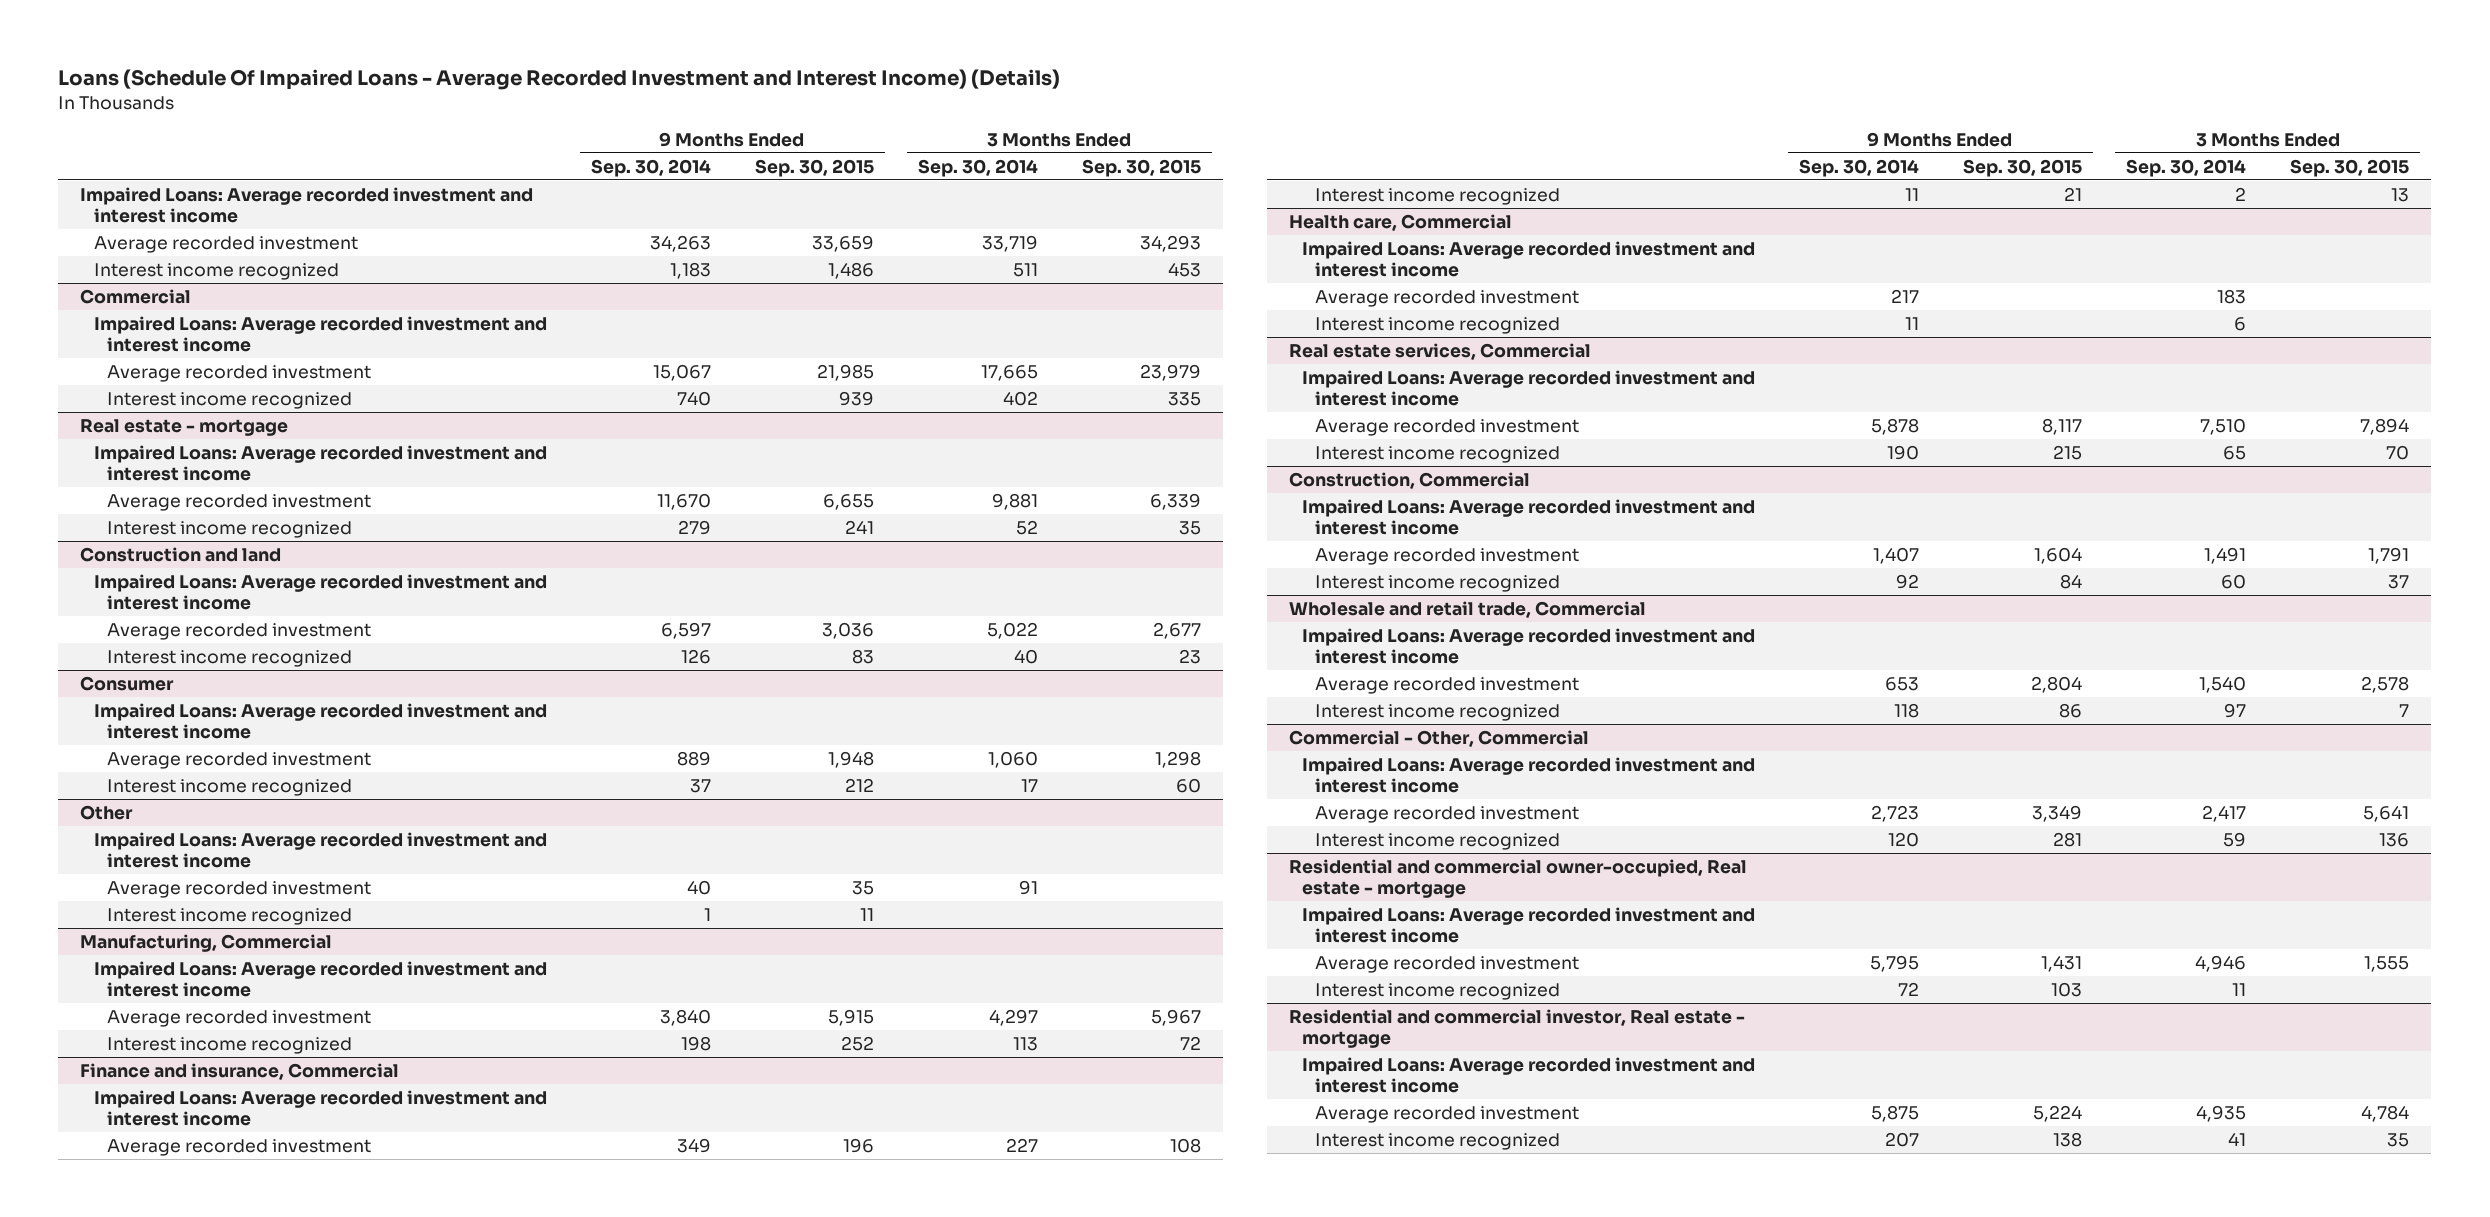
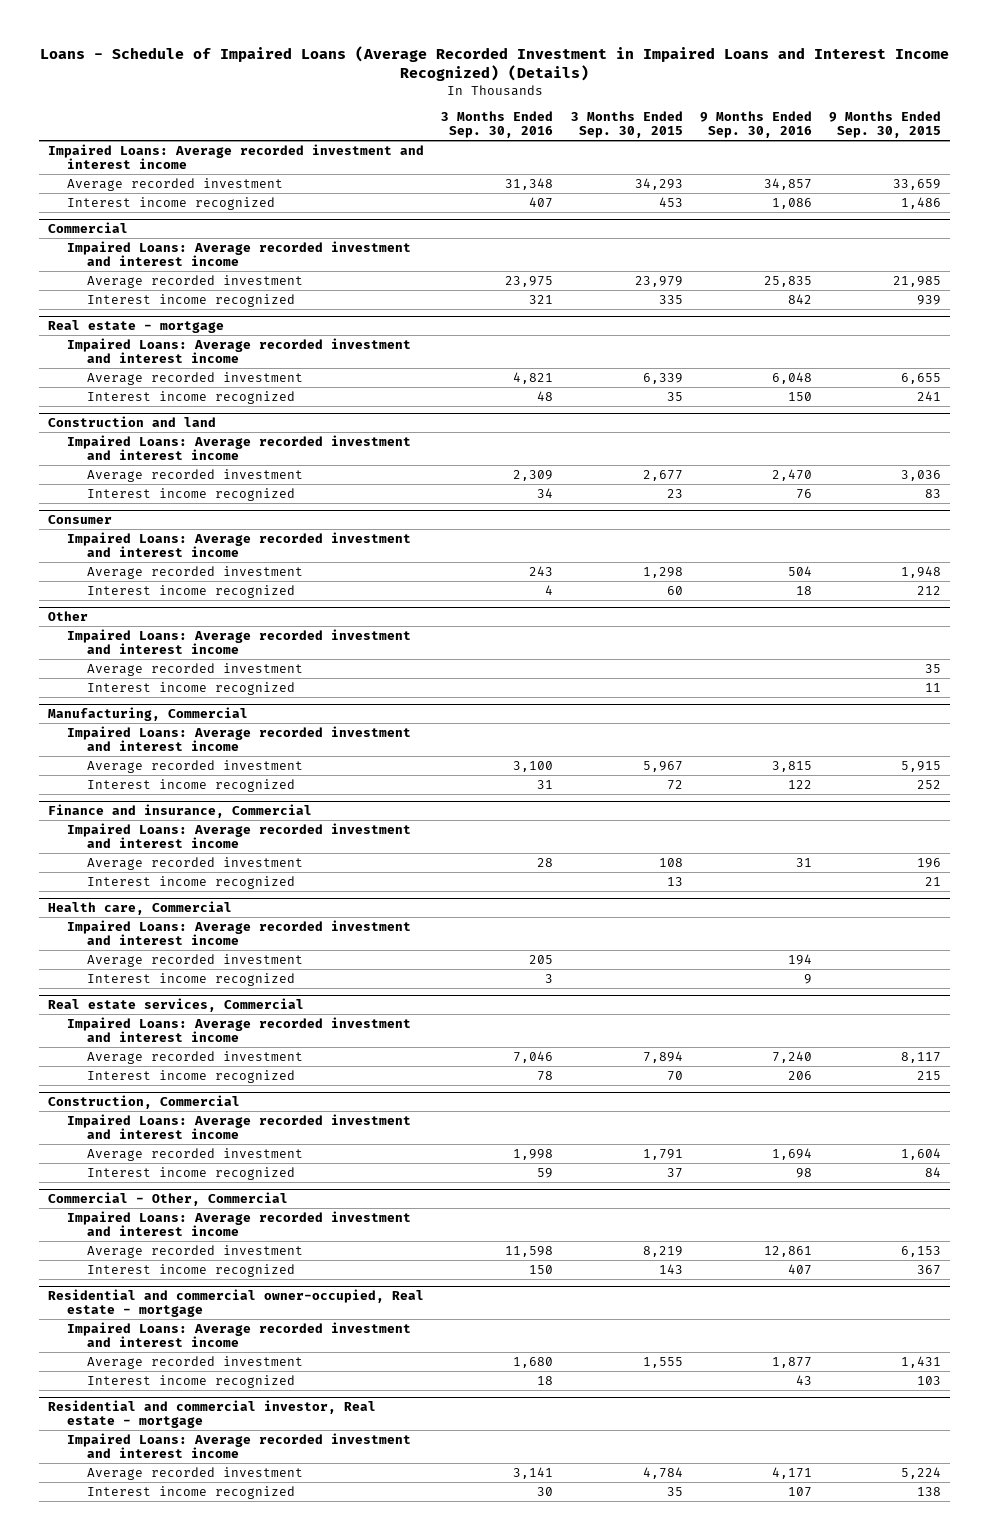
- Loans (Schedule Of Impaired Loans - Average Recorded Investment and Interest Income) (Details)
+ Loans - Schedule of Impaired Loans (Average Recorded Investment in Impaired Loans and Interest Income Recognized) (Details)
- | 9 Months Ended Sep. 30, 2014 | 9 Months Ended Sep. 30, 2015 | 3 Months Ended Sep. 30, 2014 | 3 Months Ended Sep. 30, 2015
+ | 3 Months Ended Sep. 30, 2016 | 3 Months Ended Sep. 30, 2015 | 9 Months Ended Sep. 30, 2016 | 9 Months Ended Sep. 30, 2015
- Wholesale and retail trade, Commercial
- Impaired Loans: Average recorded investment and interest income
- Average recorded investment | 653 | 2,804 | 1,540 | 2,578
- Interest income recognized | 118 | 86 | 97 | 7
@ Commercial - Other, Commercial
- Average recorded investment | 2,723 | 3,349 | 2,417 | 5,641
- Interest income recognized | 120 | 281 | 59 | 136
+ Average recorded investment | 11,598 | 8,219 | 12,861 | 6,153
+ Interest income recognized | 150 | 143 | 407 | 367

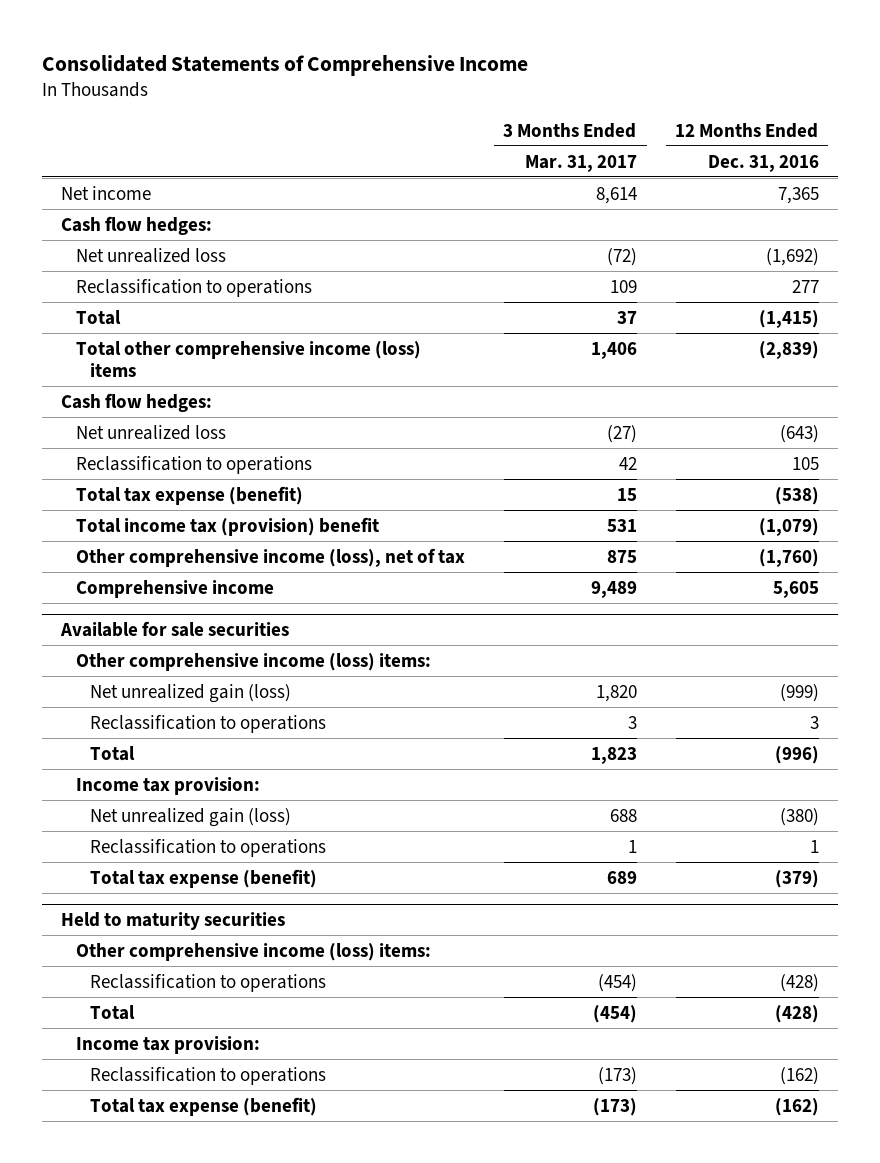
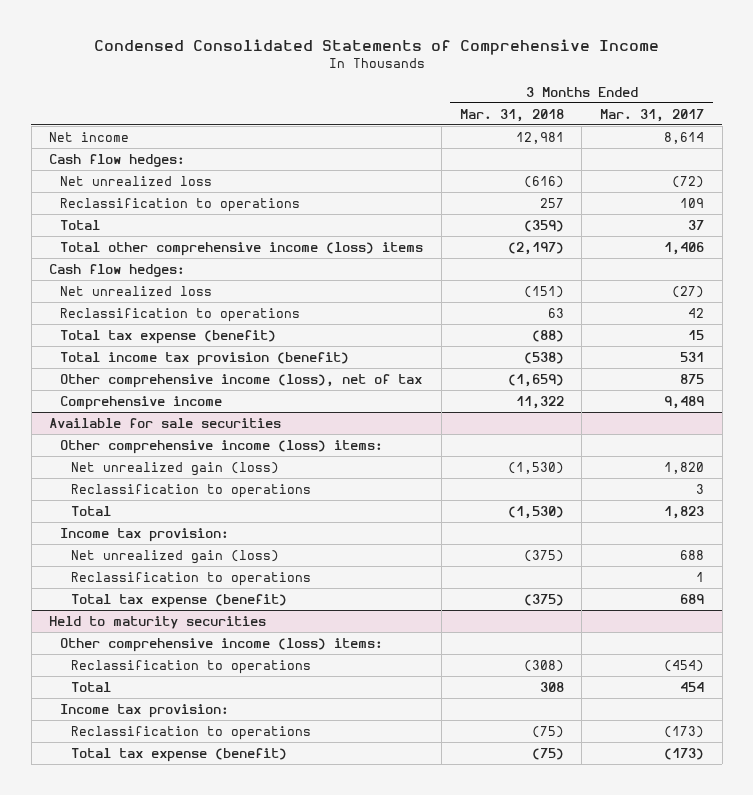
- Consolidated Statements of Comprehensive Income
+ Condensed Consolidated Statements of Comprehensive Income
- | 3 Months Ended Mar. 31, 2017 | 12 Months Ended Dec. 31, 2016
+ | 3 Months Ended Mar. 31, 2018 | 3 Months Ended Mar. 31, 2017
- Total income tax (provision) benefit | 531 | (1,079)
+ Total income tax provision (benefit) | (538) | 531
@ Held to maturity securities
- Total | (454) | (428)
+ Total | 308 | 454

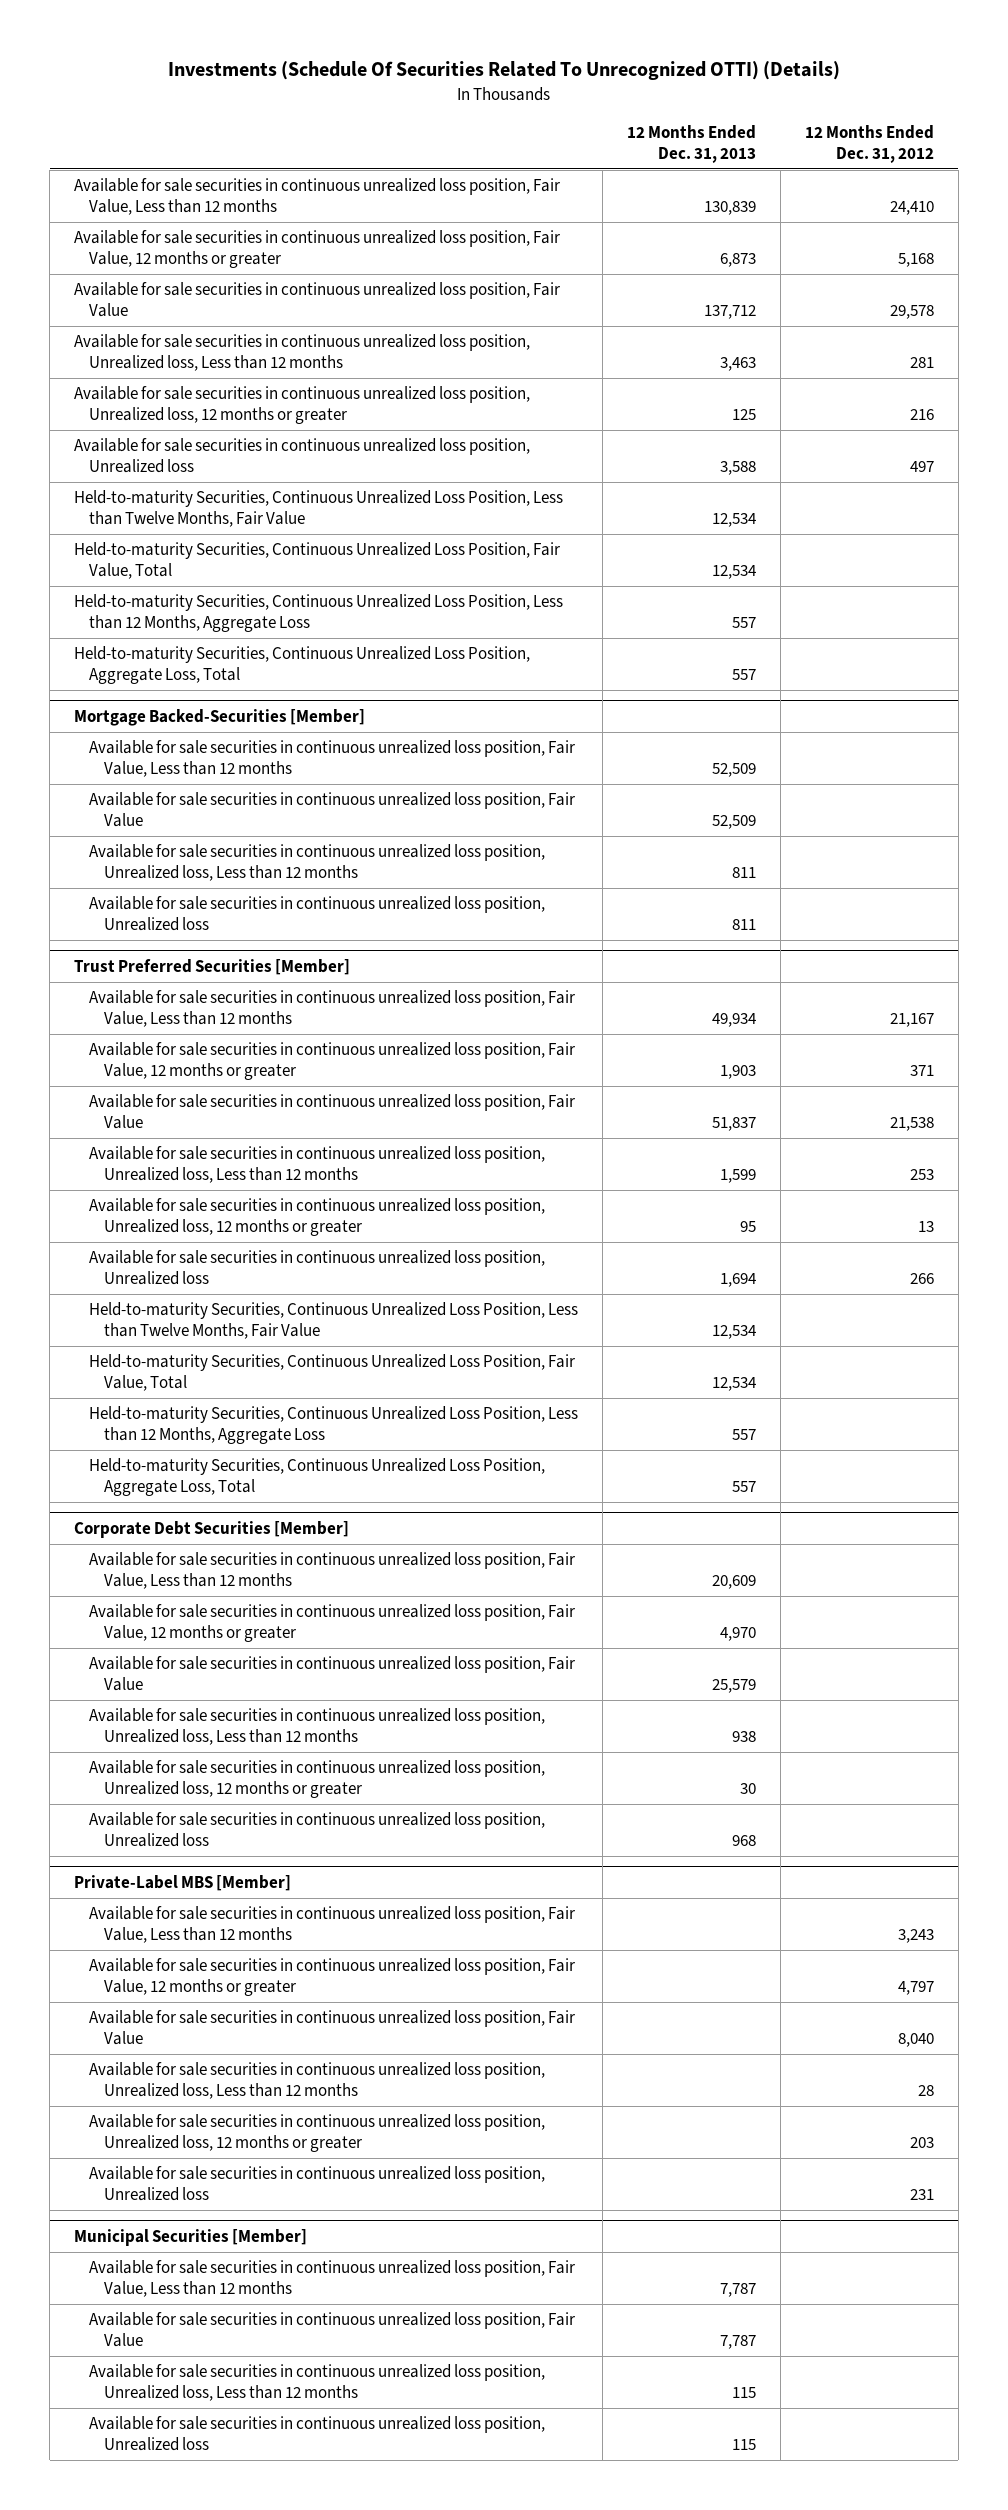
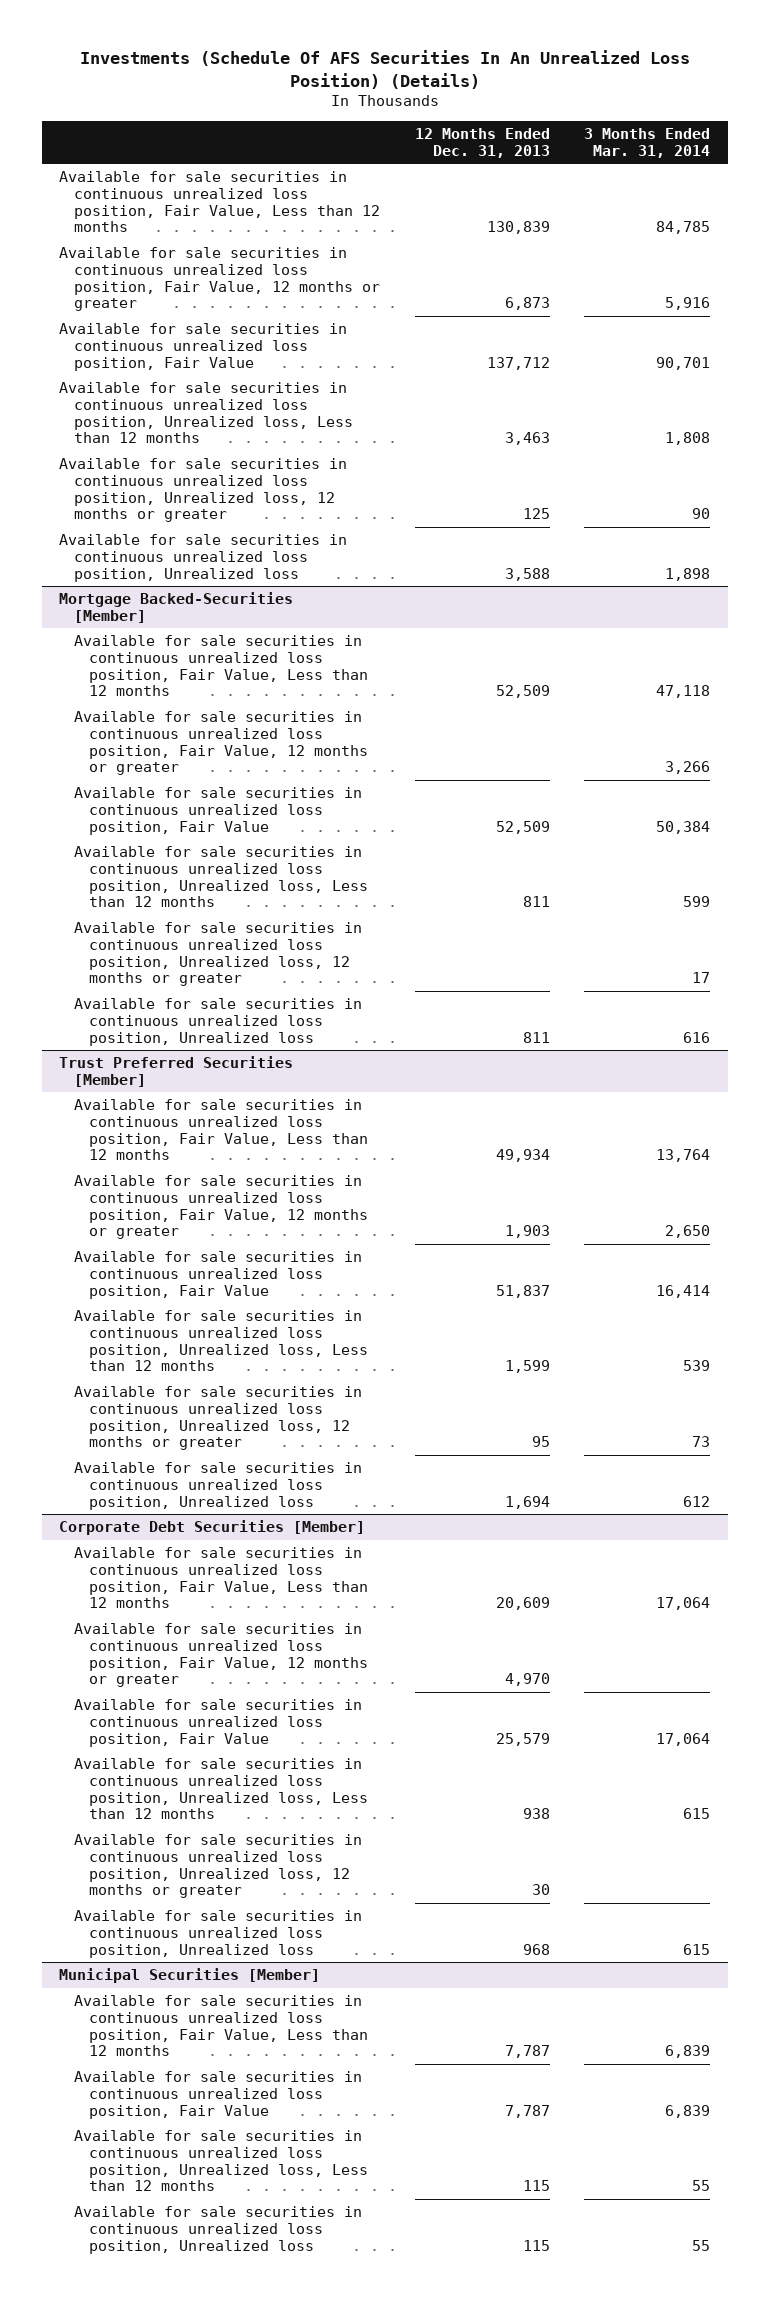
- Investments (Schedule Of Securities Related To Unrecognized OTTI) (Details)
+ Investments (Schedule Of AFS Securities In An Unrealized Loss Position) (Details)
- | 12 Months Ended Dec. 31, 2013 | 12 Months Ended Dec. 31, 2012
+ | 12 Months Ended Dec. 31, 2013 | 3 Months Ended Mar. 31, 2014
- Held-to-maturity Securities, Continuous Unrealized Loss Position, Less than Twelve Months, Fair Value | 12,534 |
- Held-to-maturity Securities, Continuous Unrealized Loss Position, Fair Value, Total | 12,534 |
- Held-to-maturity Securities, Continuous Unrealized Loss Position, Less than 12 Months, Aggregate Loss | 557 |
- Held-to-maturity Securities, Continuous Unrealized Loss Position, Aggregate Loss, Total | 557 |
@ Mortgage Backed-Securities [Member]
+ Available for sale securities in continuous unrealized loss position, Fair Value, 12 months or greater | | 3,266
+ Available for sale securities in continuous unrealized loss position, Unrealized loss, 12 months or greater | | 17
@ Trust Preferred Securities [Member]
- Held-to-maturity Securities, Continuous Unrealized Loss Position, Less than Twelve Months, Fair Value | 12,534 |
- Held-to-maturity Securities, Continuous Unrealized Loss Position, Fair Value, Total | 12,534 |
- Held-to-maturity Securities, Continuous Unrealized Loss Position, Less than 12 Months, Aggregate Loss | 557 |
- Held-to-maturity Securities, Continuous Unrealized Loss Position, Aggregate Loss, Total | 557 |
- Private-Label MBS [Member]
- Available for sale securities in continuous unrealized loss position, Fair Value, Less than 12 months | | 3,243
- Available for sale securities in continuous unrealized loss position, Fair Value, 12 months or greater | | 4,797
- Available for sale securities in continuous unrealized loss position, Fair Value | | 8,040
- Available for sale securities in continuous unrealized loss position, Unrealized loss, Less than 12 months | | 28
- Available for sale securities in continuous unrealized loss position, Unrealized loss, 12 months or greater | | 203
- Available for sale securities in continuous unrealized loss position, Unrealized loss | | 231

